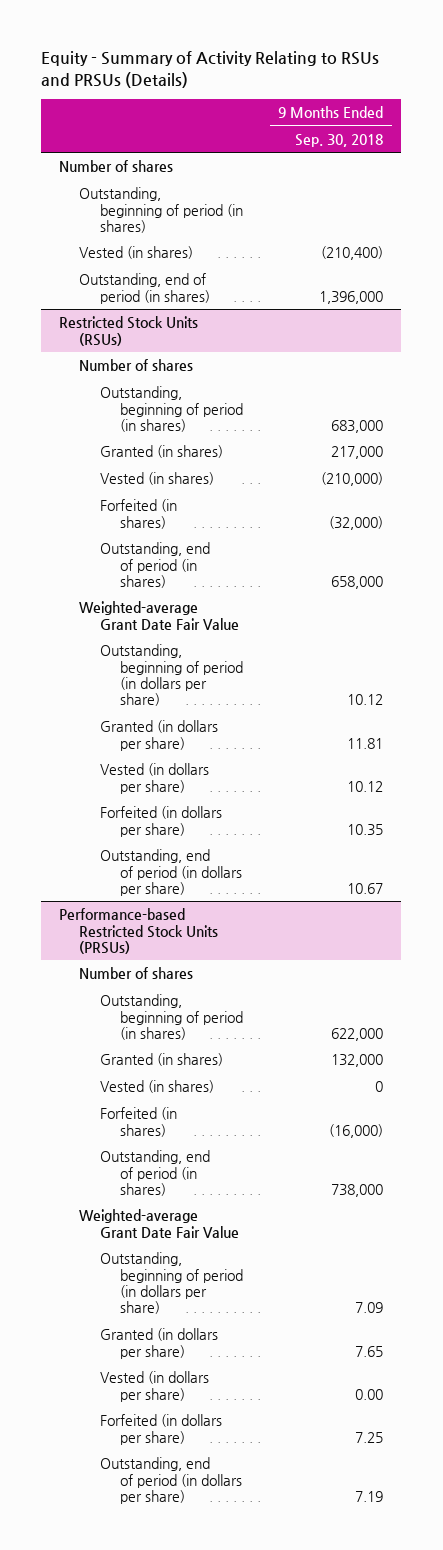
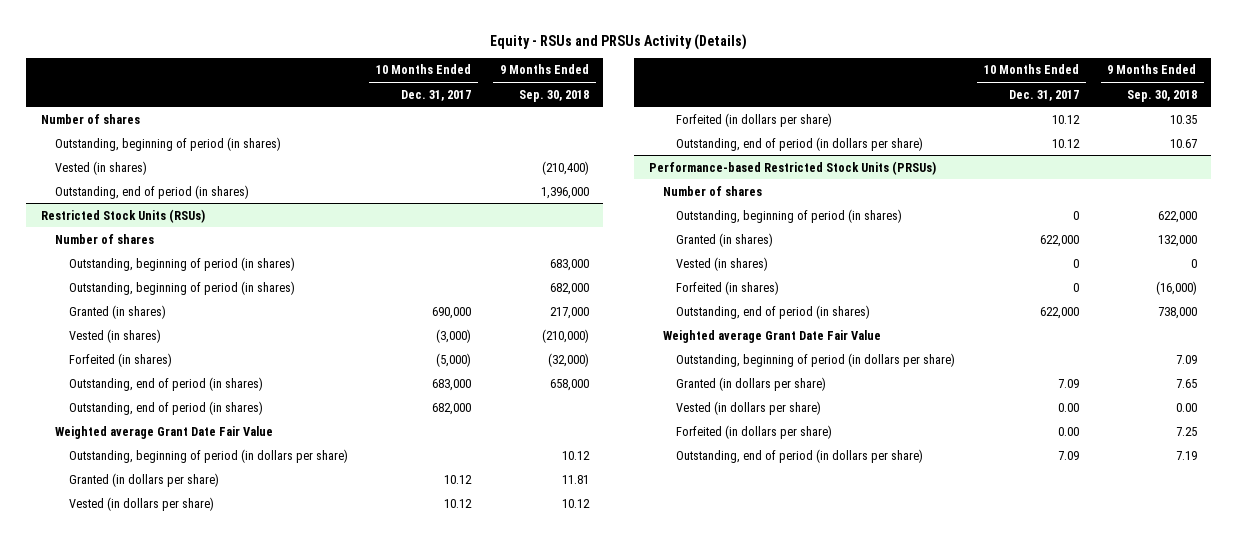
- Equity - Summary of Activity Relating to RSUs and PRSUs (Details)
+ Equity - RSUs and PRSUs Activity (Details)
- | 9 Months Ended Sep. 30, 2018
+ | 10 Months Ended Dec. 31, 2017 | 9 Months Ended Sep. 30, 2018
@ Restricted Stock Units (RSUs)
+ Outstanding, beginning of period (in shares) | | 682,000
- Weighted-average Grant Date Fair Value
+ Outstanding, end of period (in shares) | 682,000 |
+ Weighted average Grant Date Fair Value
@ Performance-based Restricted Stock Units (PRSUs)
- Weighted-average Grant Date Fair Value
+ Weighted average Grant Date Fair Value

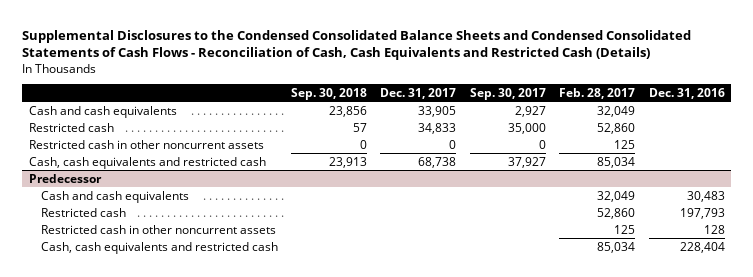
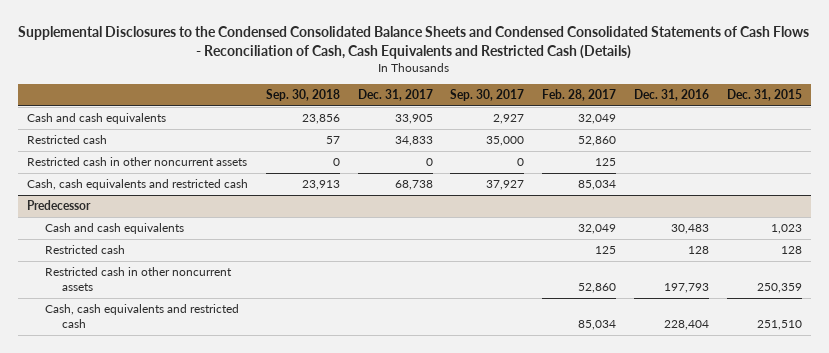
- | Sep. 30, 2018 | Dec. 31, 2017 | Sep. 30, 2017 | Feb. 28, 2017 | Dec. 31, 2016
+ | Sep. 30, 2018 | Dec. 31, 2017 | Sep. 30, 2017 | Feb. 28, 2017 | Dec. 31, 2016 | Dec. 31, 2015
@ Predecessor
- Restricted cash | | | | 52,860 | 197,793
- Restricted cash in other noncurrent assets | | | | 125 | 128
+ Restricted cash | | | | 125 | 128 | 128
+ Restricted cash in other noncurrent assets | | | | 52,860 | 197,793 | 250,359

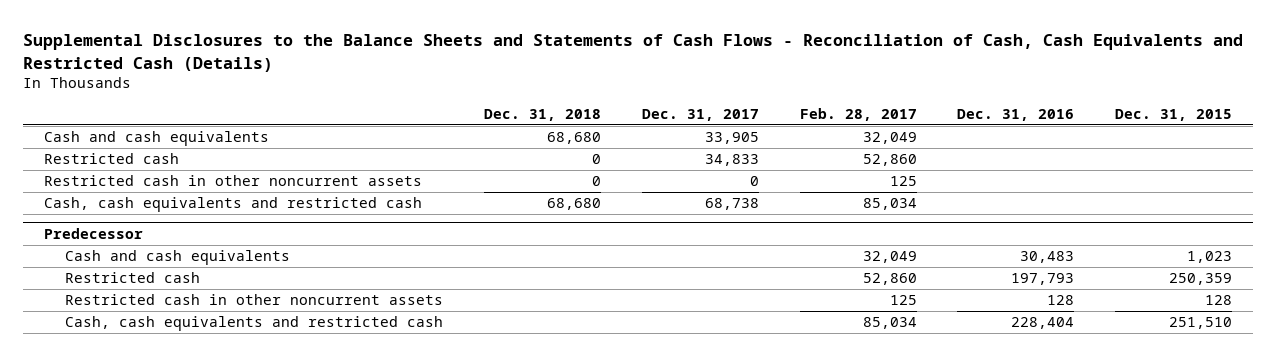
- Supplemental Disclosures to the Condensed Consolidated Balance Sheets and Condensed Consolidated Statements of Cash Flows - Reconciliation of Cash, Cash Equivalents and Restricted Cash (Details)
+ Supplemental Disclosures to the Balance Sheets and Statements of Cash Flows - Reconciliation of Cash, Cash Equivalents and Restricted Cash (Details)
- | Sep. 30, 2018 | Dec. 31, 2017 | Sep. 30, 2017 | Feb. 28, 2017 | Dec. 31, 2016 | Dec. 31, 2015
+ | Dec. 31, 2018 | Dec. 31, 2017 | Feb. 28, 2017 | Dec. 31, 2016 | Dec. 31, 2015
@ Predecessor
- Restricted cash | | | | 125 | 128 | 128
- Restricted cash in other noncurrent assets | | | | 52,860 | 197,793 | 250,359
+ Restricted cash | | | 52,860 | 197,793 | 250,359
+ Restricted cash in other noncurrent assets | | | 125 | 128 | 128

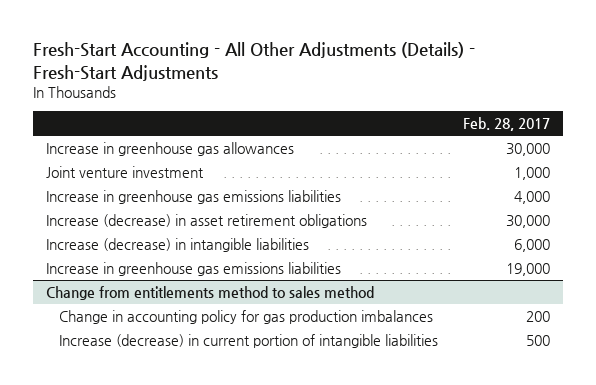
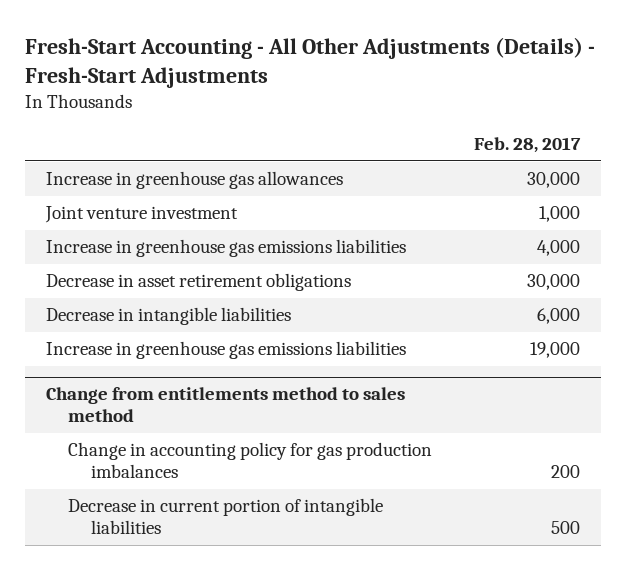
- Increase (decrease) in asset retirement obligations | 30,000
- Increase (decrease) in intangible liabilities | 6,000
+ Decrease in asset retirement obligations | 30,000
+ Decrease in intangible liabilities | 6,000
@ Change from entitlements method to sales method
- Increase (decrease) in current portion of intangible liabilities | 500
+ Decrease in current portion of intangible liabilities | 500

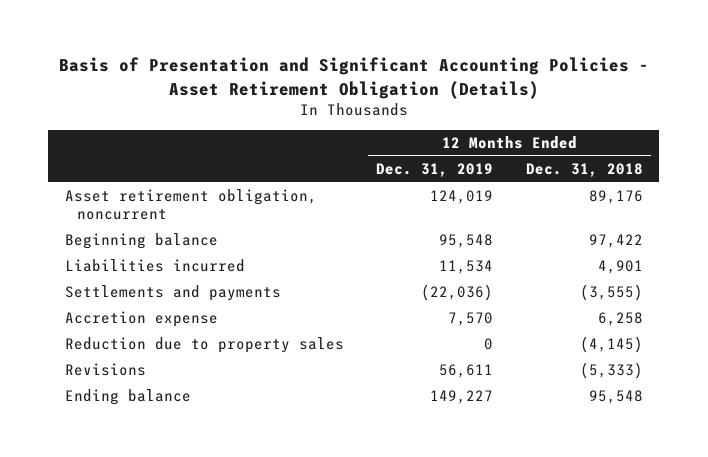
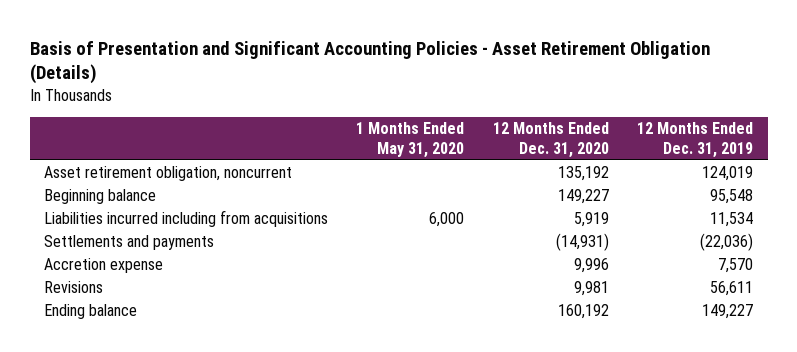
- | 12 Months Ended Dec. 31, 2019 | 12 Months Ended Dec. 31, 2018
+ | 1 Months Ended May 31, 2020 | 12 Months Ended Dec. 31, 2020 | 12 Months Ended Dec. 31, 2019
- Liabilities incurred | 11,534 | 4,901
+ Liabilities incurred including from acquisitions | 6,000 | 5,919 | 11,534
- Reduction due to property sales | 0 | (4,145)

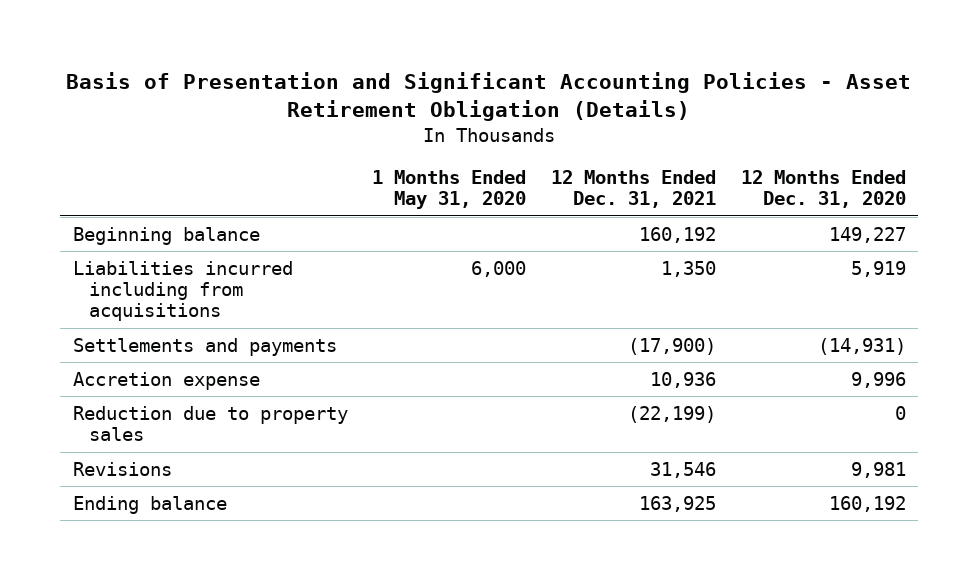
- | 1 Months Ended May 31, 2020 | 12 Months Ended Dec. 31, 2020 | 12 Months Ended Dec. 31, 2019
+ | 1 Months Ended May 31, 2020 | 12 Months Ended Dec. 31, 2021 | 12 Months Ended Dec. 31, 2020
- Asset retirement obligation, noncurrent | | 135,192 | 124,019
+ Reduction due to property sales | | (22,199) | 0

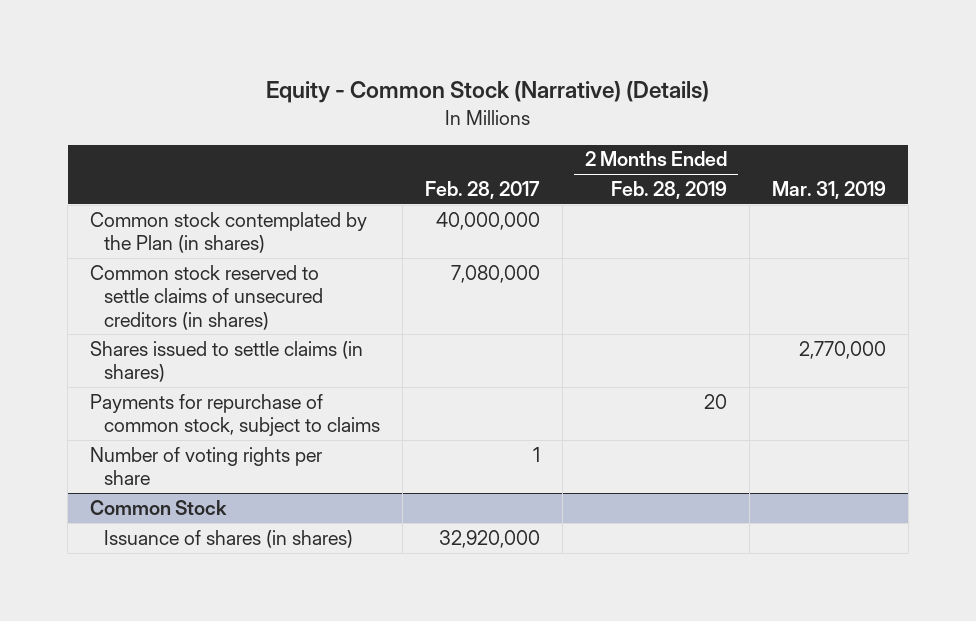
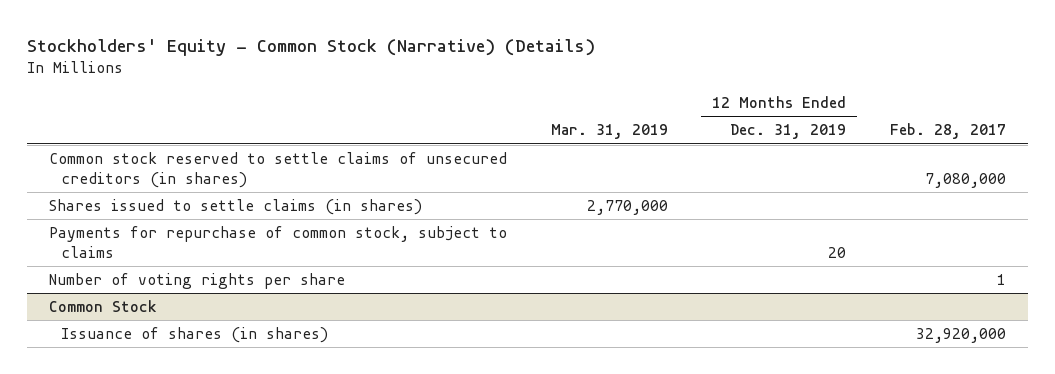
- Equity - Common Stock (Narrative) (Details)
+ Stockholders' Equity - Common Stock (Narrative) (Details)
- | Feb. 28, 2017 | 2 Months Ended Feb. 28, 2019 | Mar. 31, 2019
+ | Mar. 31, 2019 | 12 Months Ended Dec. 31, 2019 | Feb. 28, 2017
- Common stock contemplated by the Plan (in shares) | 40,000,000 | |

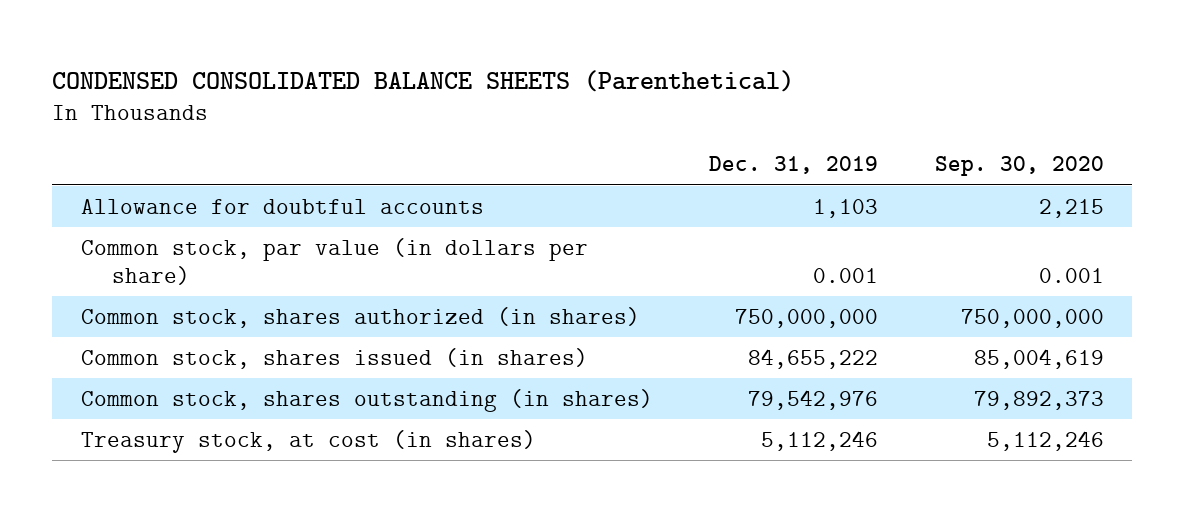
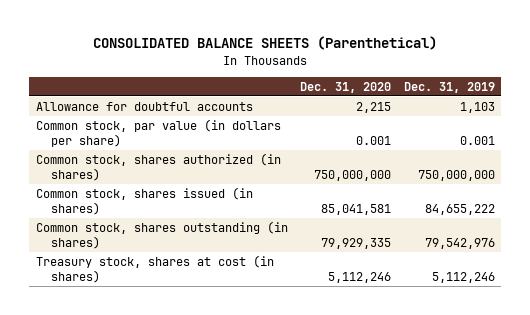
- CONDENSED CONSOLIDATED BALANCE SHEETS (Parenthetical)
+ CONSOLIDATED BALANCE SHEETS (Parenthetical)
- | Dec. 31, 2019 | Sep. 30, 2020
+ | Dec. 31, 2020 | Dec. 31, 2019
- Treasury stock, at cost (in shares) | 5,112,246 | 5,112,246
+ Treasury stock, shares at cost (in shares) | 5,112,246 | 5,112,246

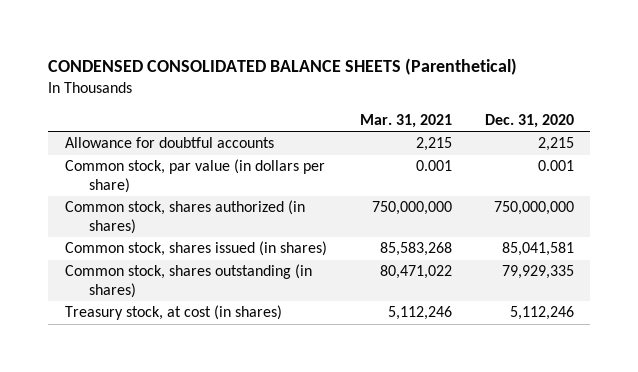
- CONSOLIDATED BALANCE SHEETS (Parenthetical)
+ CONDENSED CONSOLIDATED BALANCE SHEETS (Parenthetical)
- | Dec. 31, 2020 | Dec. 31, 2019
+ | Mar. 31, 2021 | Dec. 31, 2020
- Treasury stock, shares at cost (in shares) | 5,112,246 | 5,112,246
+ Treasury stock, at cost (in shares) | 5,112,246 | 5,112,246

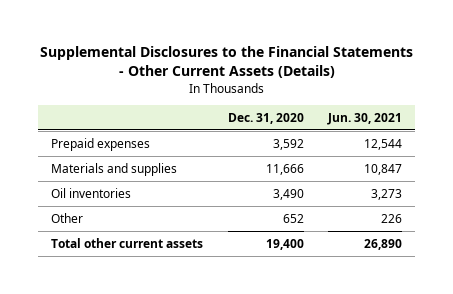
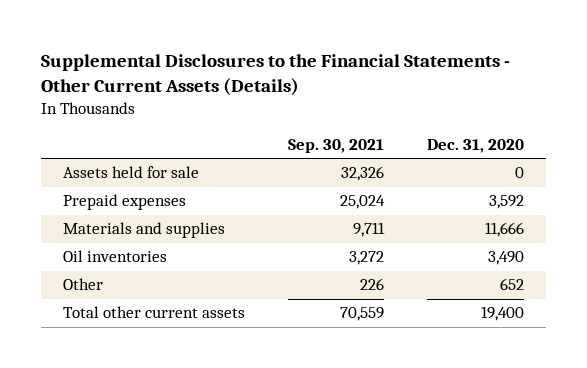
- | Dec. 31, 2020 | Jun. 30, 2021
+ | Sep. 30, 2021 | Dec. 31, 2020
+ Assets held for sale | 32,326 | 0

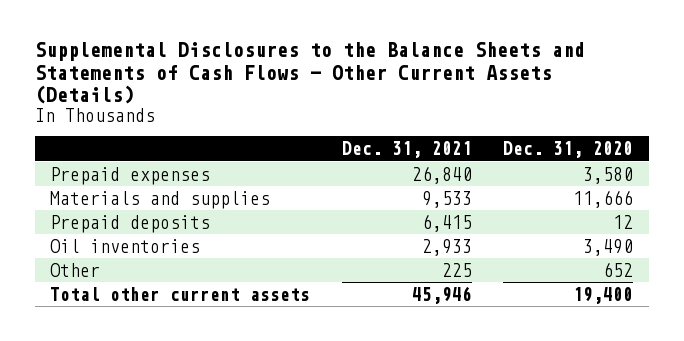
- Supplemental Disclosures to the Financial Statements - Other Current Assets (Details)
+ Supplemental Disclosures to the Balance Sheets and Statements of Cash Flows - Other Current Assets (Details)
- | Sep. 30, 2021 | Dec. 31, 2020
+ | Dec. 31, 2021 | Dec. 31, 2020
- Assets held for sale | 32,326 | 0
- Prepaid expenses | 25,024 | 3,592
+ Prepaid expenses | 26,840 | 3,580
+ Prepaid deposits | 6,415 | 12

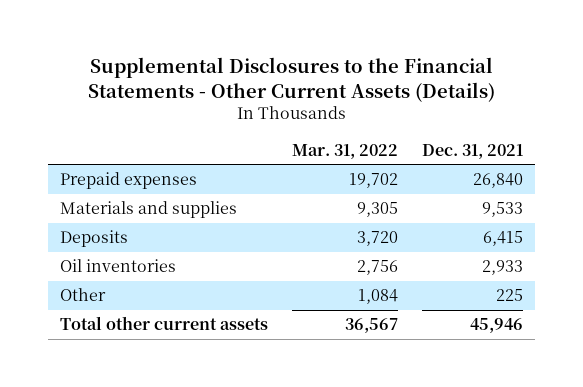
- Supplemental Disclosures to the Balance Sheets and Statements of Cash Flows - Other Current Assets (Details)
+ Supplemental Disclosures to the Financial Statements - Other Current Assets (Details)
- | Dec. 31, 2021 | Dec. 31, 2020
+ | Mar. 31, 2022 | Dec. 31, 2021
- Prepaid deposits | 6,415 | 12
+ Deposits | 3,720 | 6,415

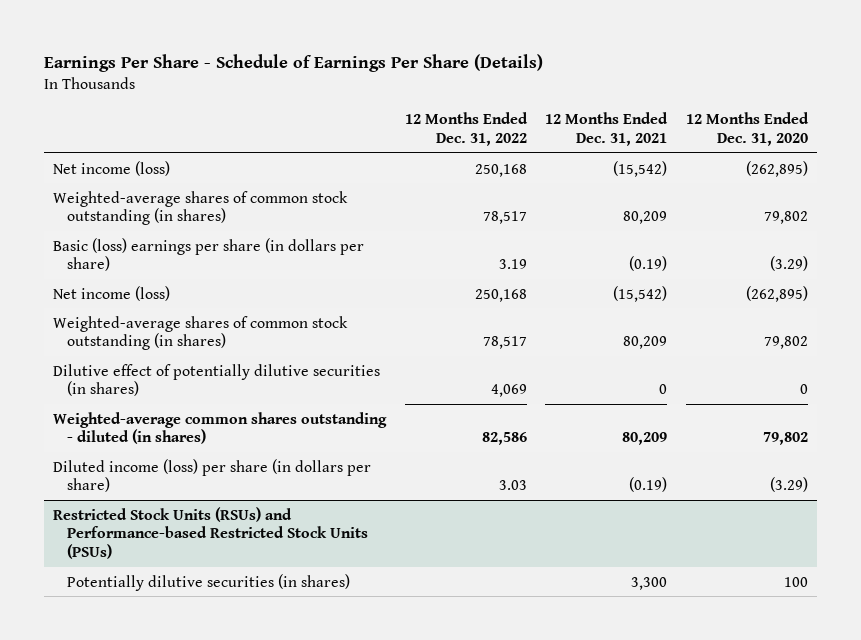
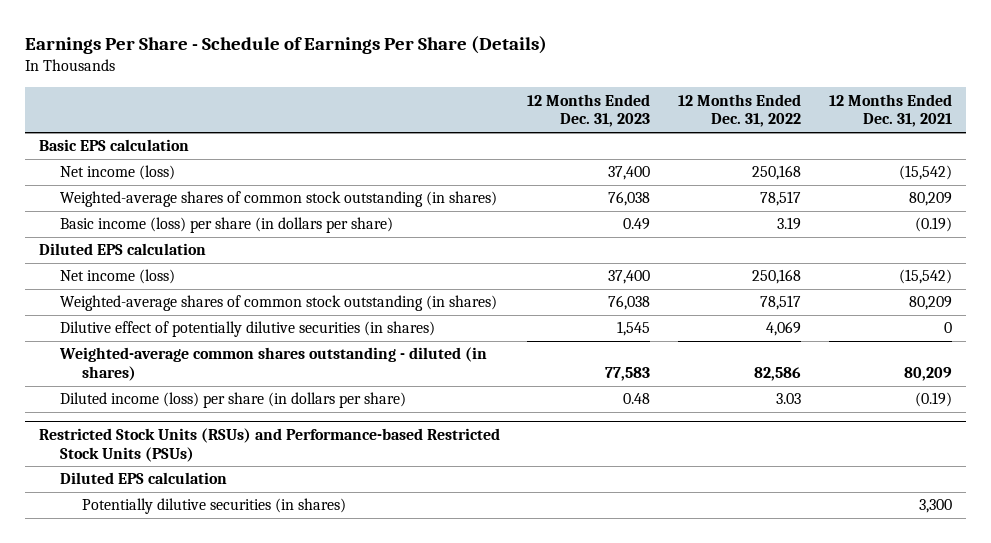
- | 12 Months Ended Dec. 31, 2022 | 12 Months Ended Dec. 31, 2021 | 12 Months Ended Dec. 31, 2020
+ | 12 Months Ended Dec. 31, 2023 | 12 Months Ended Dec. 31, 2022 | 12 Months Ended Dec. 31, 2021
+ Basic EPS calculation
- Basic (loss) earnings per share (in dollars per share) | 3.19 | (0.19) | (3.29)
+ Basic income (loss) per share (in dollars per share) | 0.49 | 3.19 | (0.19)
+ Diluted EPS calculation
@ Restricted Stock Units (RSUs) and Performance-based Restricted Stock Units (PSUs)
+ Diluted EPS calculation

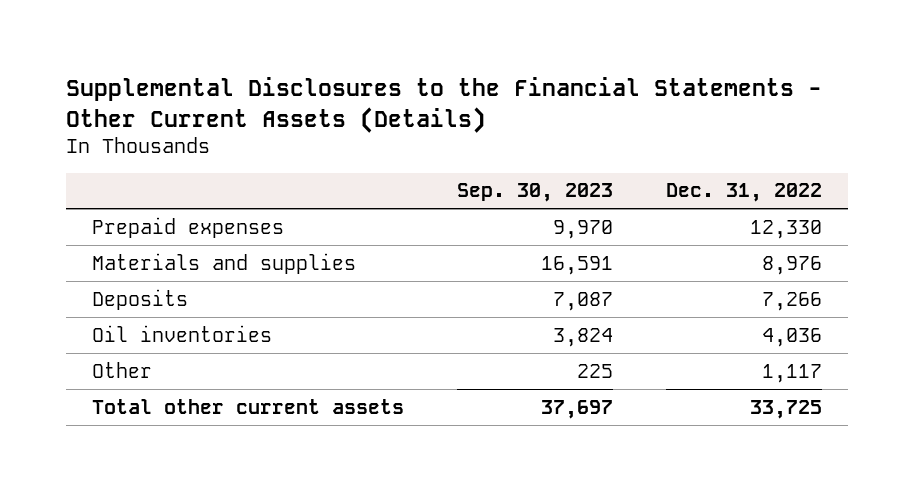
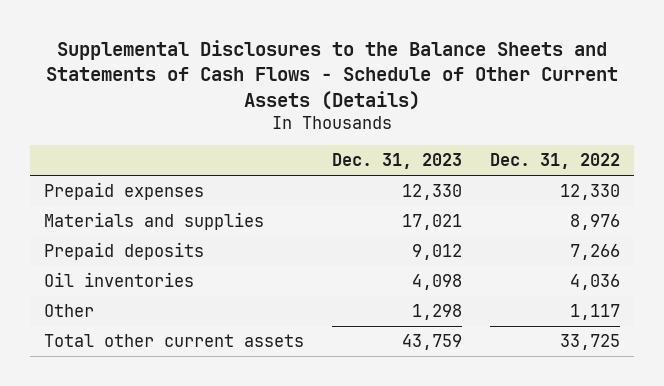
- Supplemental Disclosures to the Financial Statements - Other Current Assets (Details)
+ Supplemental Disclosures to the Balance Sheets and Statements of Cash Flows - Schedule of Other Current Assets (Details)
- | Sep. 30, 2023 | Dec. 31, 2022
+ | Dec. 31, 2023 | Dec. 31, 2022
- Deposits | 7,087 | 7,266
+ Prepaid deposits | 9,012 | 7,266

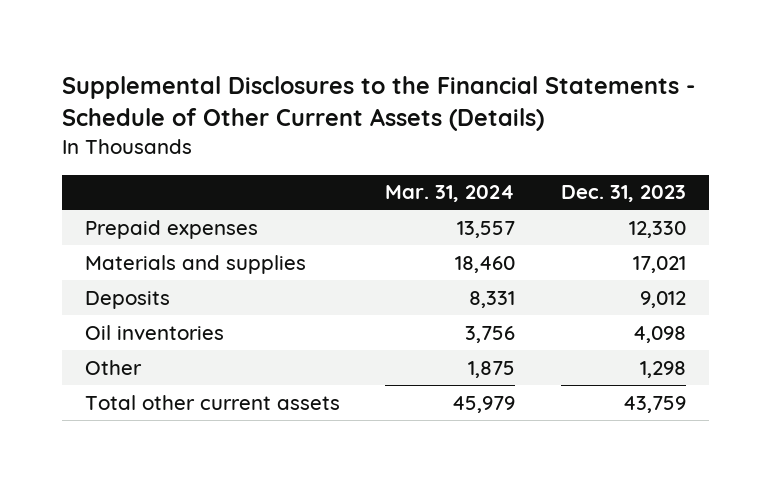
- Supplemental Disclosures to the Balance Sheets and Statements of Cash Flows - Schedule of Other Current Assets (Details)
+ Supplemental Disclosures to the Financial Statements - Schedule of Other Current Assets (Details)
- | Dec. 31, 2023 | Dec. 31, 2022
+ | Mar. 31, 2024 | Dec. 31, 2023
- Prepaid deposits | 9,012 | 7,266
+ Deposits | 8,331 | 9,012

